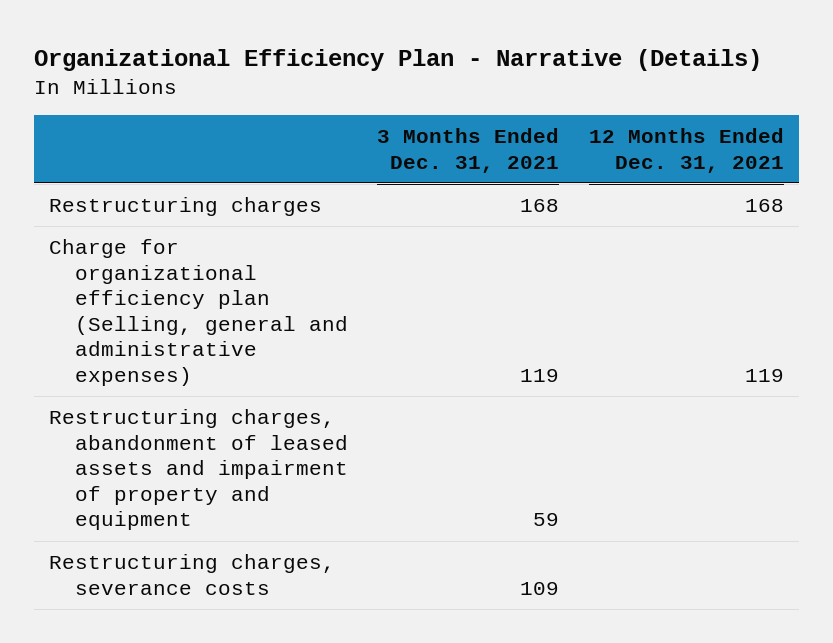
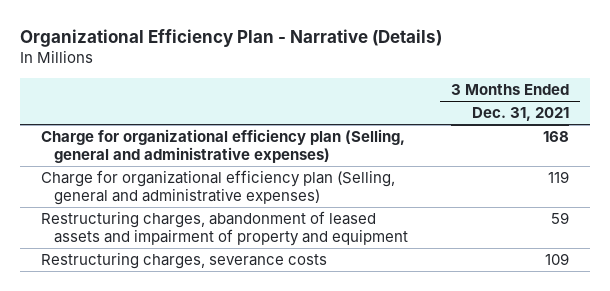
- | 3 Months Ended Dec. 31, 2021 | 12 Months Ended Dec. 31, 2021
+ | 3 Months Ended Dec. 31, 2021
- Restructuring charges | 168 | 168
+ Charge for organizational efficiency plan (Selling, general and administrative expenses) | 168

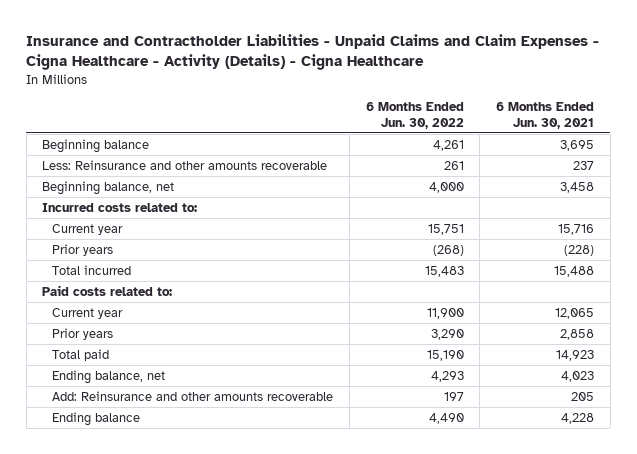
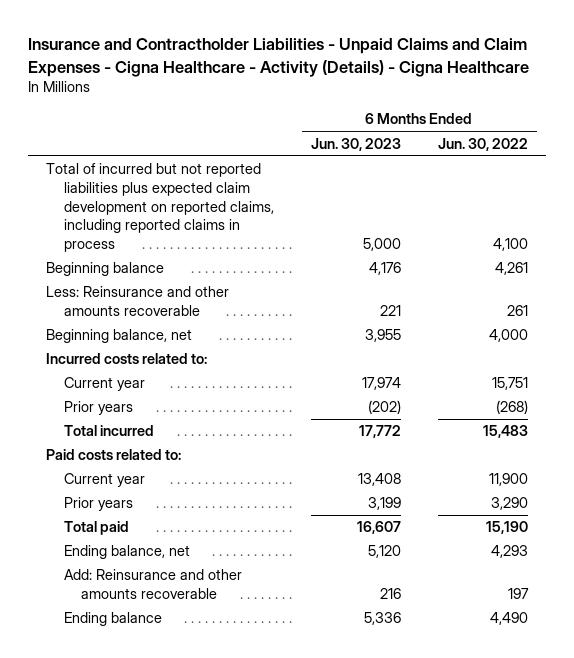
- | 6 Months Ended Jun. 30, 2022 | 6 Months Ended Jun. 30, 2021
+ | 6 Months Ended Jun. 30, 2023 | 6 Months Ended Jun. 30, 2022
+ Total of incurred but not reported liabilities plus expected claim development on reported claims, including reported claims in process | 5,000 | 4,100

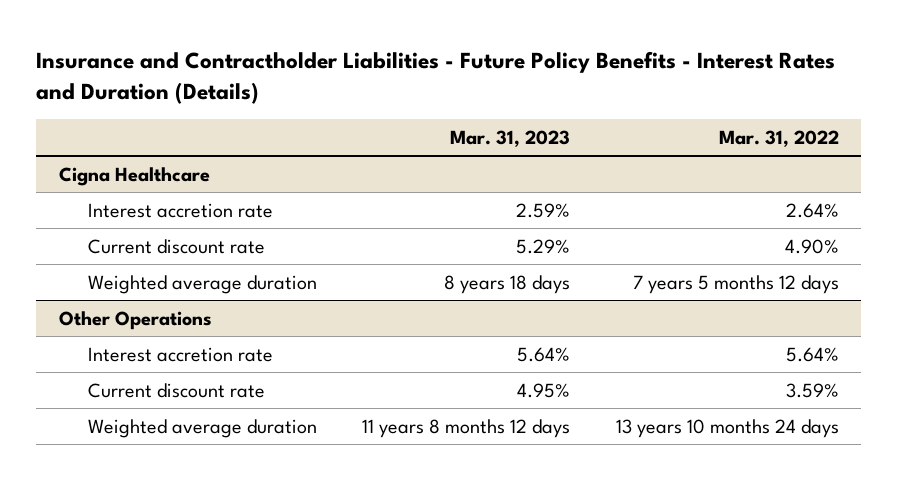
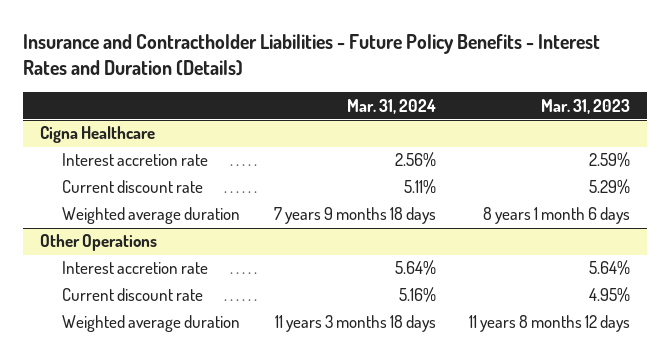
- | Mar. 31, 2023 | Mar. 31, 2022
+ | Mar. 31, 2024 | Mar. 31, 2023
@ Cigna Healthcare
- Weighted average duration | 8 years 18 days | 7 years 5 months 12 days
+ Weighted average duration | 7 years 9 months 18 days | 8 years 1 month 6 days

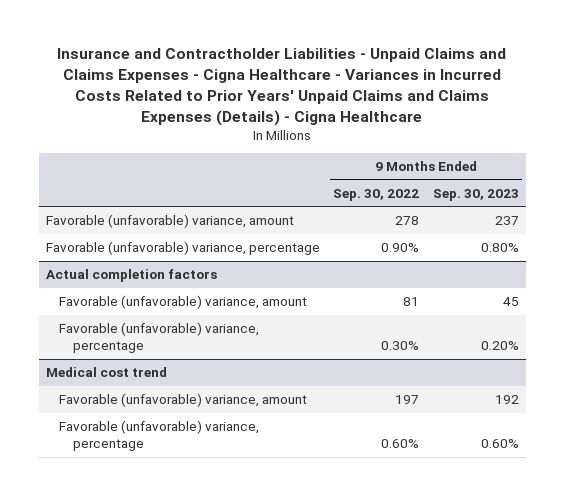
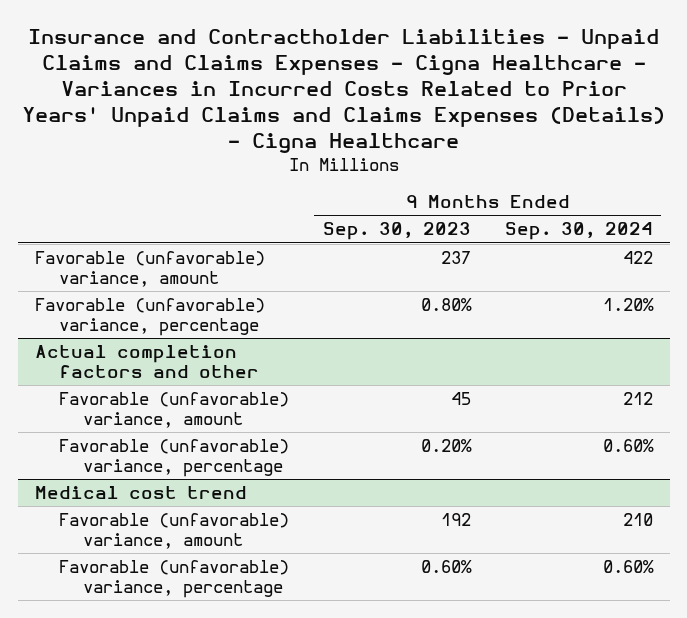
- | 9 Months Ended Sep. 30, 2022 | 9 Months Ended Sep. 30, 2023
+ | 9 Months Ended Sep. 30, 2023 | 9 Months Ended Sep. 30, 2024
- Actual completion factors
+ Actual completion factors and other

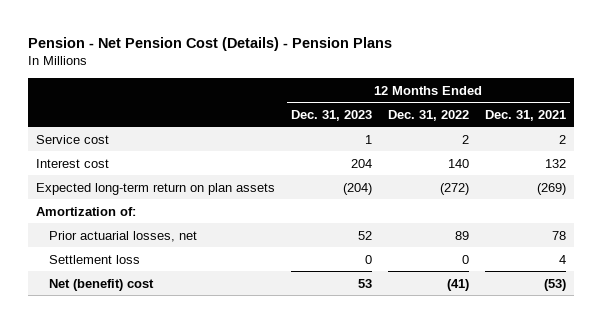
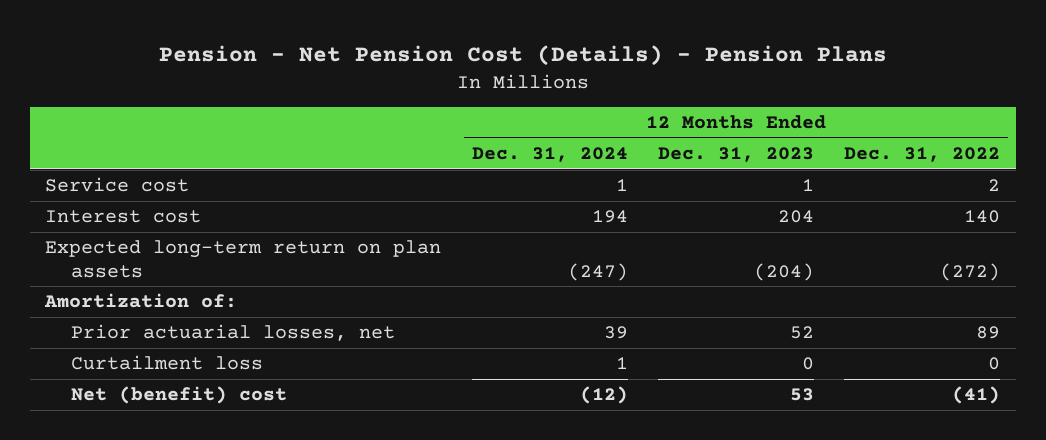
- | 12 Months Ended Dec. 31, 2023 | 12 Months Ended Dec. 31, 2022 | 12 Months Ended Dec. 31, 2021
+ | 12 Months Ended Dec. 31, 2024 | 12 Months Ended Dec. 31, 2023 | 12 Months Ended Dec. 31, 2022
- Settlement loss | 0 | 0 | 4
+ Curtailment loss | 1 | 0 | 0

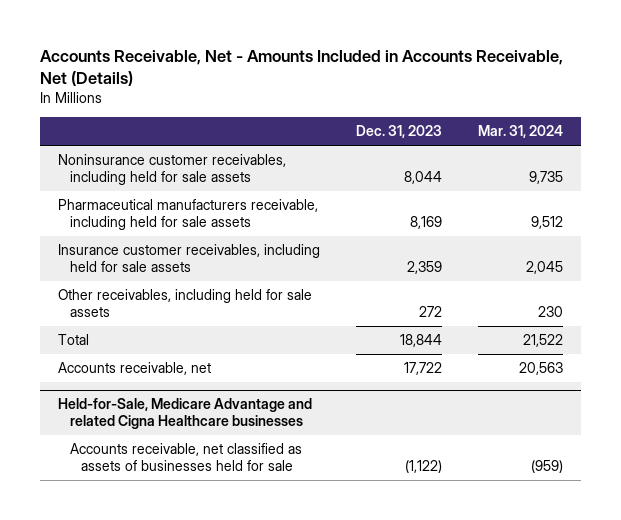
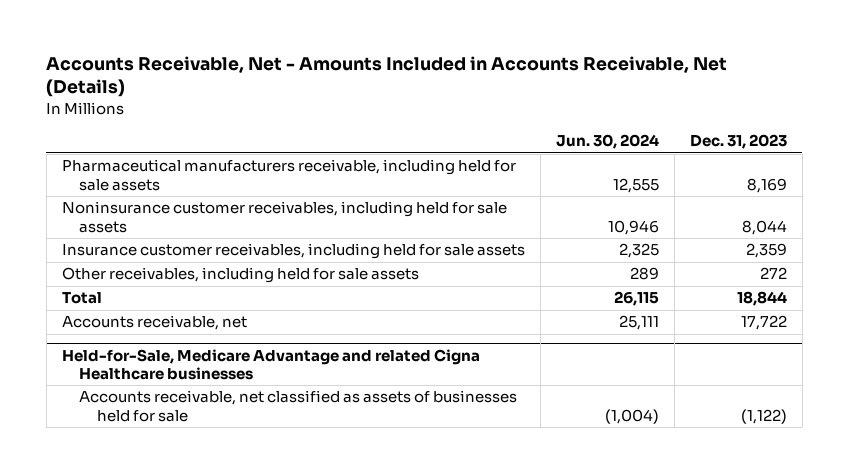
- | Dec. 31, 2023 | Mar. 31, 2024
+ | Jun. 30, 2024 | Dec. 31, 2023
moved down: Noninsurance customer receivables, including held for sale assets | 10,946 | 8,044

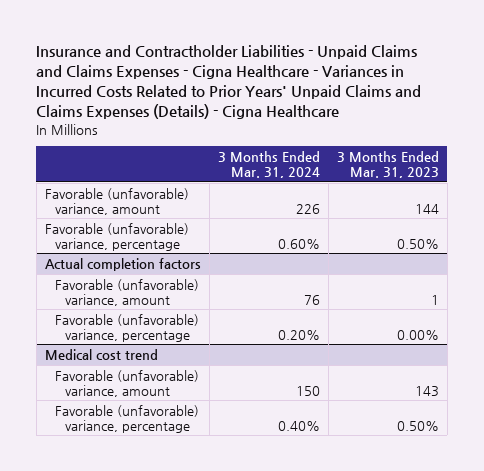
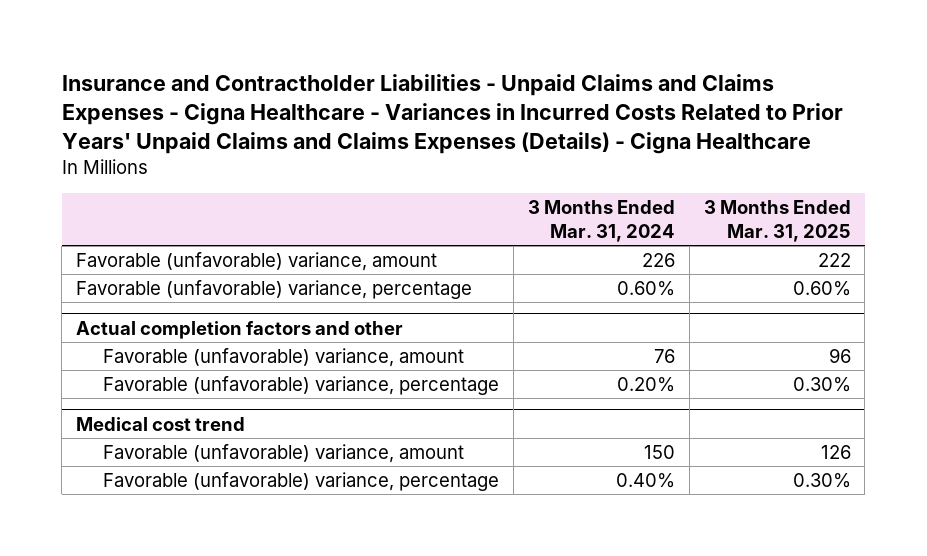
- | 3 Months Ended Mar. 31, 2024 | 3 Months Ended Mar. 31, 2023
+ | 3 Months Ended Mar. 31, 2024 | 3 Months Ended Mar. 31, 2025
- Actual completion factors
+ Actual completion factors and other

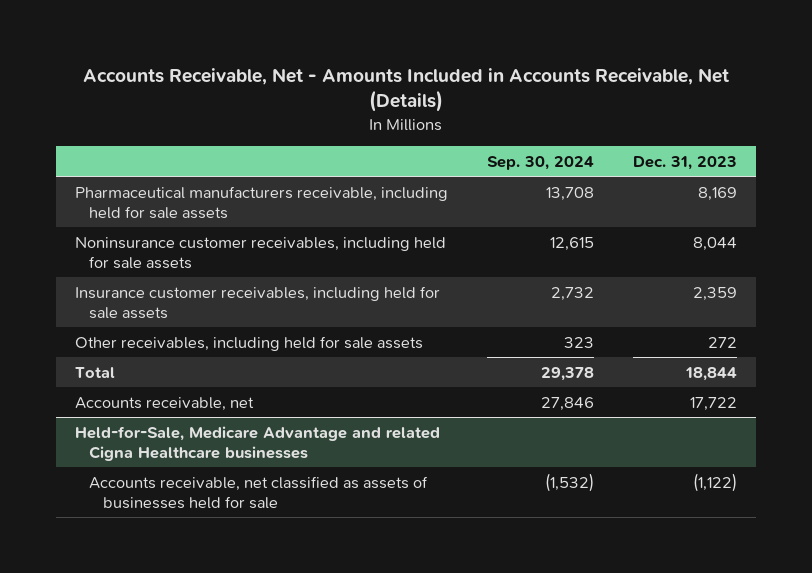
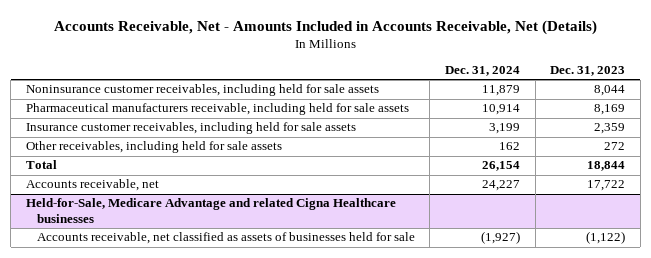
- | Sep. 30, 2024 | Dec. 31, 2023
+ | Dec. 31, 2024 | Dec. 31, 2023
moved down: Pharmaceutical manufacturers receivable, including held for sale assets | 10,914 | 8,169

